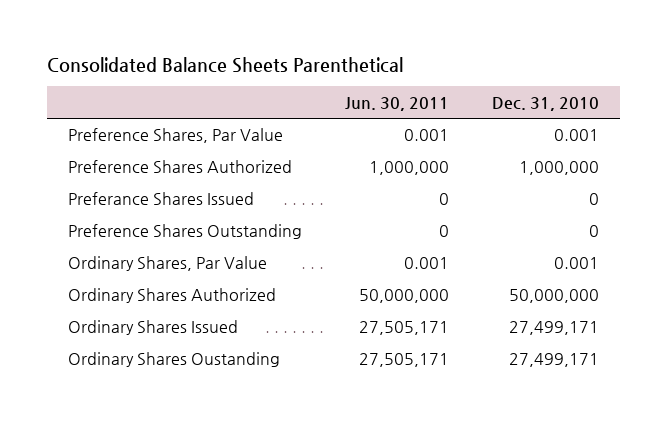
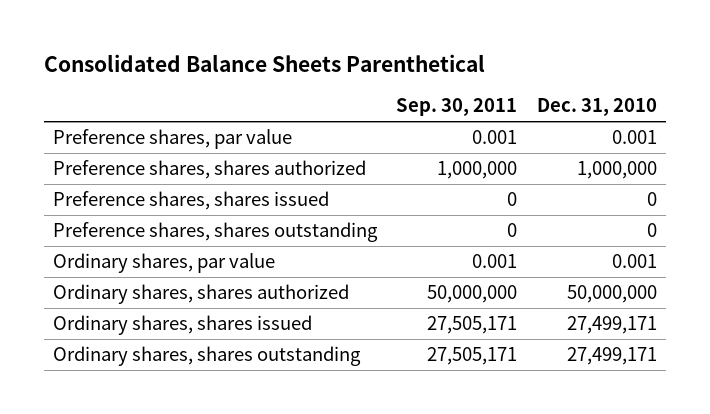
- | Jun. 30, 2011 | Dec. 31, 2010
+ | Sep. 30, 2011 | Dec. 31, 2010
- Preference Shares, Par Value | 0.001 | 0.001
- Preference Shares Authorized | 1,000,000 | 1,000,000
- Preferance Shares Issued | 0 | 0
- Preference Shares Outstanding | 0 | 0
- Ordinary Shares, Par Value | 0.001 | 0.001
- Ordinary Shares Authorized | 50,000,000 | 50,000,000
- Ordinary Shares Issued | 27,505,171 | 27,499,171
- Ordinary Shares Oustanding | 27,505,171 | 27,499,171
+ Preference shares, par value | 0.001 | 0.001
+ Preference shares, shares authorized | 1,000,000 | 1,000,000
+ Preference shares, shares issued | 0 | 0
+ Preference shares, shares outstanding | 0 | 0
+ Ordinary shares, par value | 0.001 | 0.001
+ Ordinary shares, shares authorized | 50,000,000 | 50,000,000
+ Ordinary shares, shares issued | 27,505,171 | 27,499,171
+ Ordinary shares, shares outstanding | 27,505,171 | 27,499,171

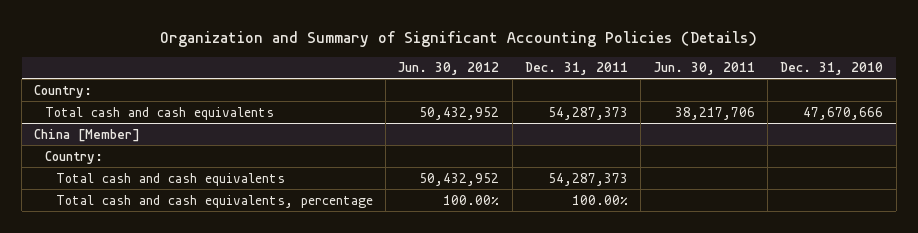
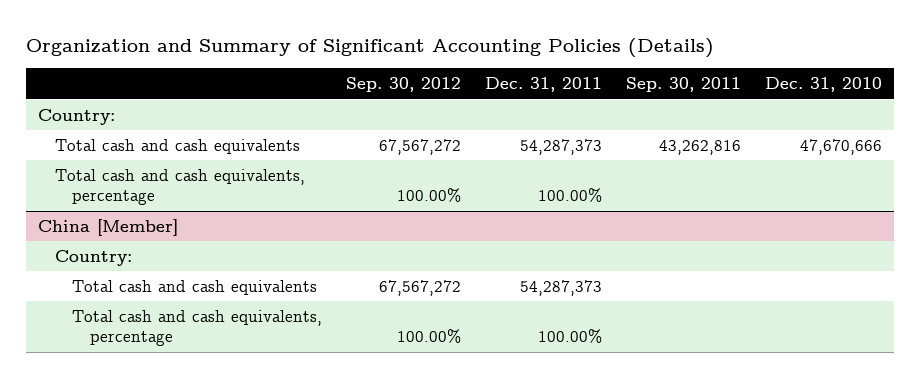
- | Jun. 30, 2012 | Dec. 31, 2011 | Jun. 30, 2011 | Dec. 31, 2010
+ | Sep. 30, 2012 | Dec. 31, 2011 | Sep. 30, 2011 | Dec. 31, 2010
+ Total cash and cash equivalents, percentage | 100.00% | 100.00% | |

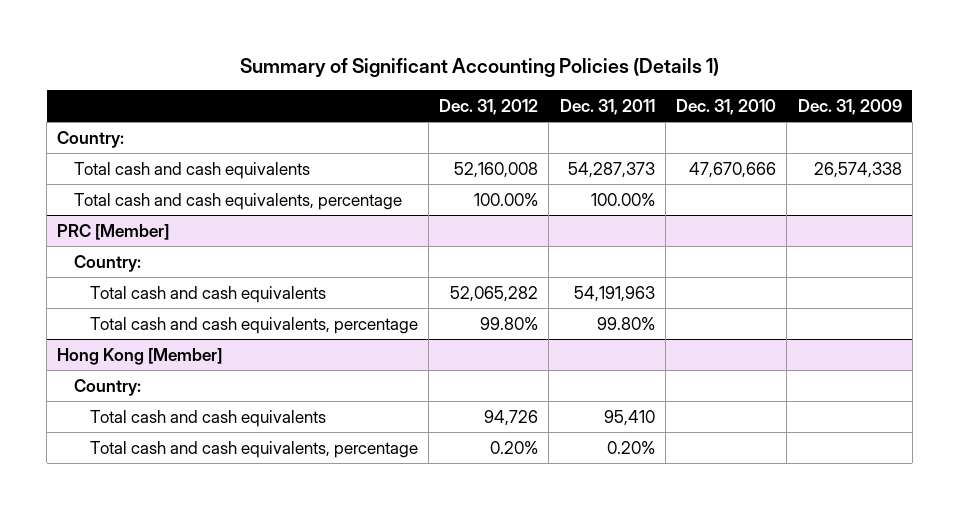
- Organization and Summary of Significant Accounting Policies (Details)
+ Summary of Significant Accounting Policies (Details 1)
- | Sep. 30, 2012 | Dec. 31, 2011 | Sep. 30, 2011 | Dec. 31, 2010
+ | Dec. 31, 2012 | Dec. 31, 2011 | Dec. 31, 2010 | Dec. 31, 2009
- China [Member]
+ PRC [Member]
- Total cash and cash equivalents | 67,567,272 | 54,287,373 | |
- Total cash and cash equivalents, percentage | 100.00% | 100.00% | |
+ Total cash and cash equivalents | 52,065,282 | 54,191,963 | |
+ Total cash and cash equivalents, percentage | 99.80% | 99.80% | |
+ Hong Kong [Member]
+ Country:
+ Total cash and cash equivalents | 94,726 | 95,410 | |
+ Total cash and cash equivalents, percentage | 0.20% | 0.20% | |

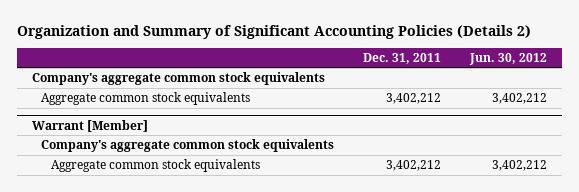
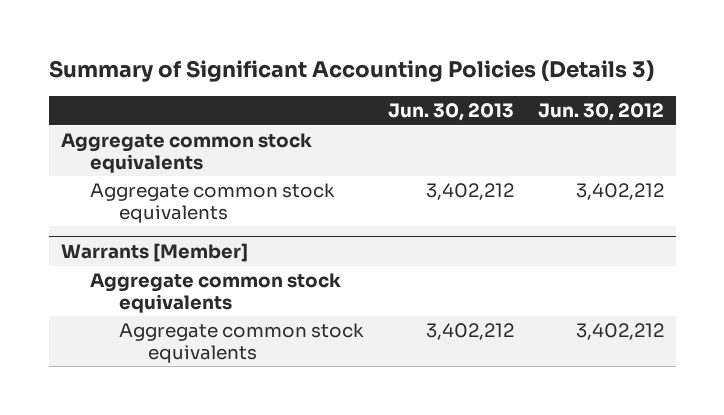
- Organization and Summary of Significant Accounting Policies (Details 2)
+ Summary of Significant Accounting Policies (Details 3)
- | Dec. 31, 2011 | Jun. 30, 2012
+ | Jun. 30, 2013 | Jun. 30, 2012
- Company's aggregate common stock equivalents
+ Aggregate common stock equivalents
- Warrant [Member]
- Company's aggregate common stock equivalents
+ Warrants [Member]
+ Aggregate common stock equivalents

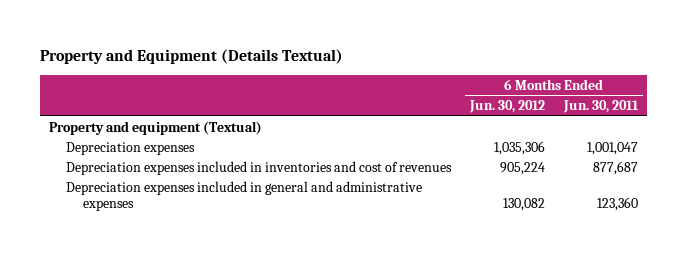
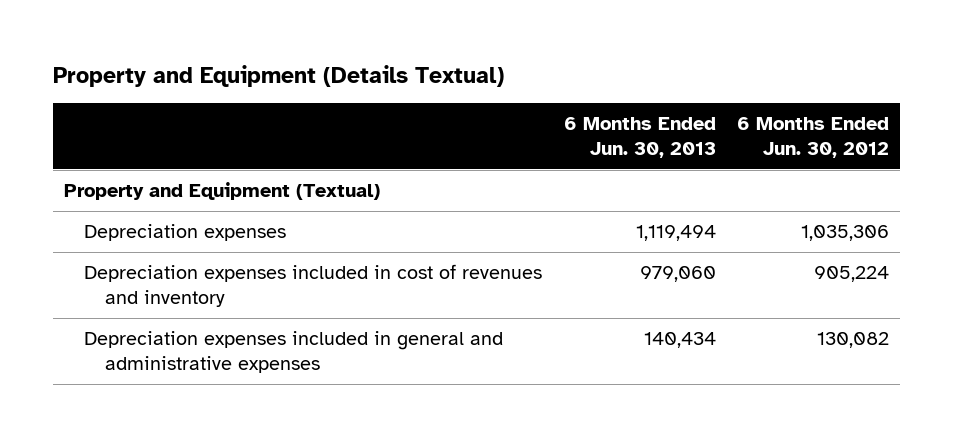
- | 6 Months Ended Jun. 30, 2012 | 6 Months Ended Jun. 30, 2011
+ | 6 Months Ended Jun. 30, 2013 | 6 Months Ended Jun. 30, 2012
- Property and equipment (Textual)
+ Property and Equipment (Textual)
- Depreciation expenses included in inventories and cost of revenues | 905,224 | 877,687
+ Depreciation expenses included in cost of revenues and inventory | 979,060 | 905,224

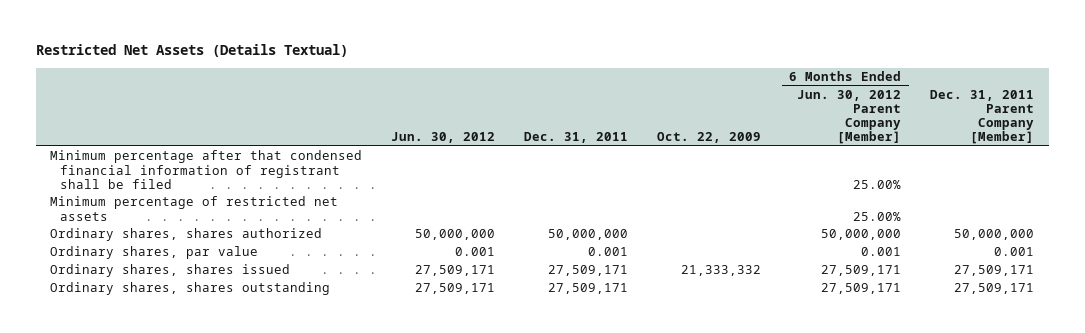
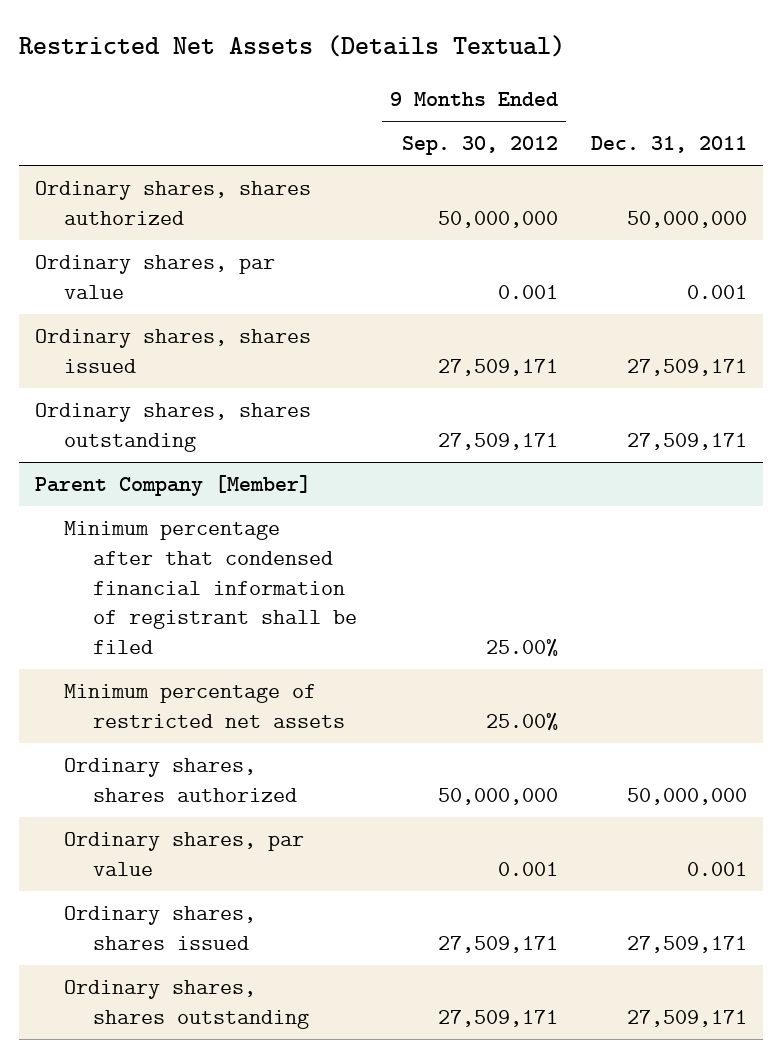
- | Jun. 30, 2012 | Dec. 31, 2011 | Oct. 22, 2009 | 6 Months Ended Jun. 30, 2012 Parent Company [Member] | Dec. 31, 2011 Parent Company [Member]
+ | 9 Months Ended Sep. 30, 2012 | Dec. 31, 2011
+ Ordinary shares, shares authorized | 50,000,000 | 50,000,000
+ Ordinary shares, par value | 0.001 | 0.001
+ Ordinary shares, shares issued | 27,509,171 | 27,509,171
+ Ordinary shares, shares outstanding | 27,509,171 | 27,509,171
+ Parent Company [Member]

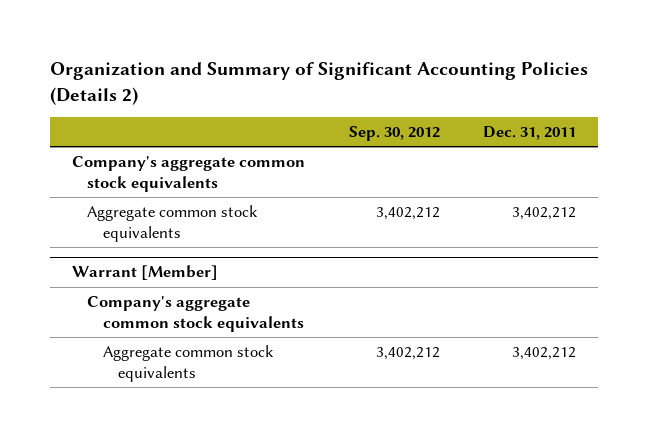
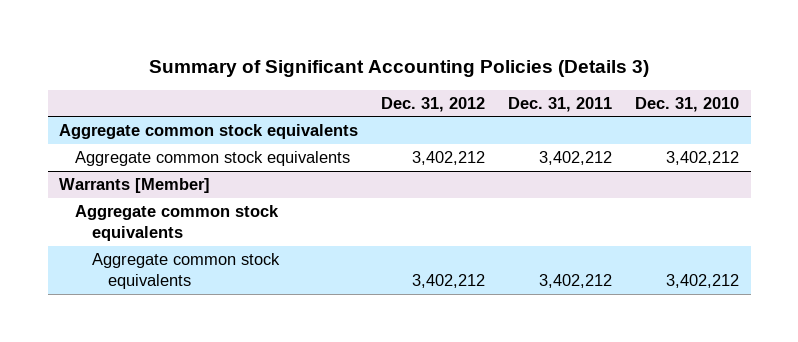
- Organization and Summary of Significant Accounting Policies (Details 2)
+ Summary of Significant Accounting Policies (Details 3)
- | Sep. 30, 2012 | Dec. 31, 2011
+ | Dec. 31, 2012 | Dec. 31, 2011 | Dec. 31, 2010
- Company's aggregate common stock equivalents
+ Aggregate common stock equivalents
- Warrant [Member]
- Company's aggregate common stock equivalents
+ Warrants [Member]
+ Aggregate common stock equivalents

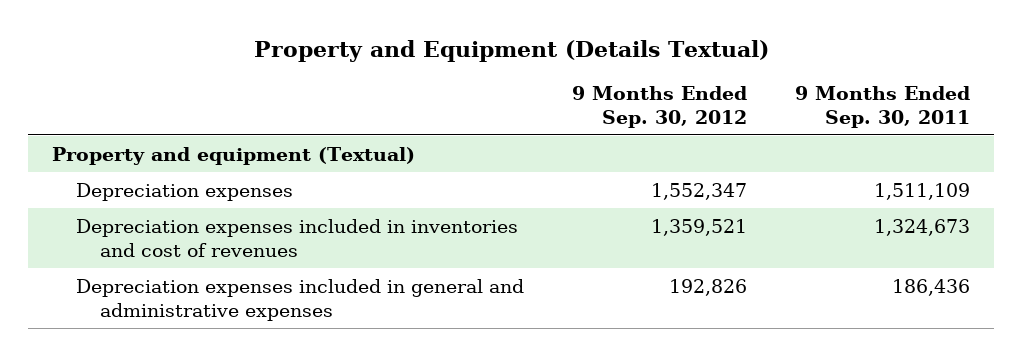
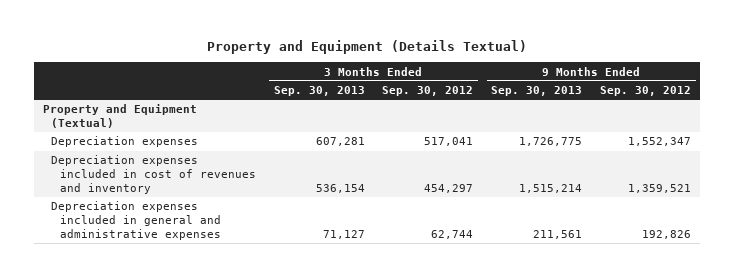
- | 9 Months Ended Sep. 30, 2012 | 9 Months Ended Sep. 30, 2011
+ | 3 Months Ended Sep. 30, 2013 | 3 Months Ended Sep. 30, 2012 | 9 Months Ended Sep. 30, 2013 | 9 Months Ended Sep. 30, 2012
- Property and equipment (Textual)
+ Property and Equipment (Textual)
- Depreciation expenses included in inventories and cost of revenues | 1,359,521 | 1,324,673
+ Depreciation expenses included in cost of revenues and inventory | 536,154 | 454,297 | 1,515,214 | 1,359,521

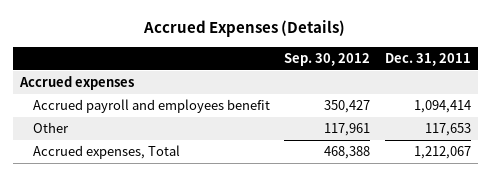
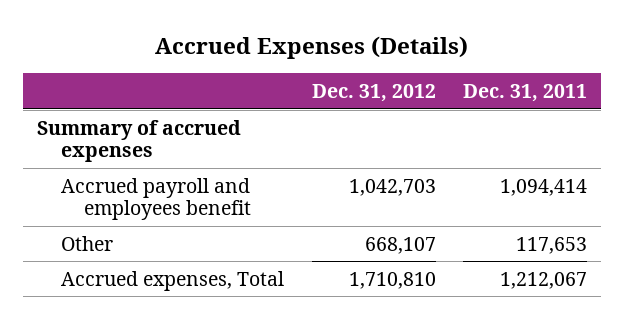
- | Sep. 30, 2012 | Dec. 31, 2011
+ | Dec. 31, 2012 | Dec. 31, 2011
- Accrued expenses
+ Summary of accrued expenses

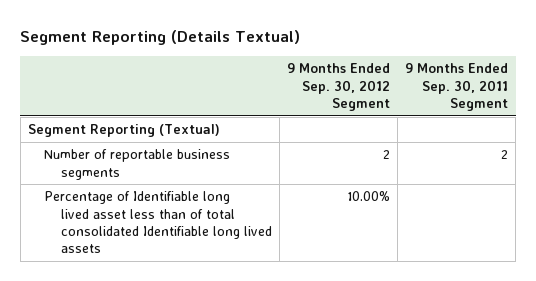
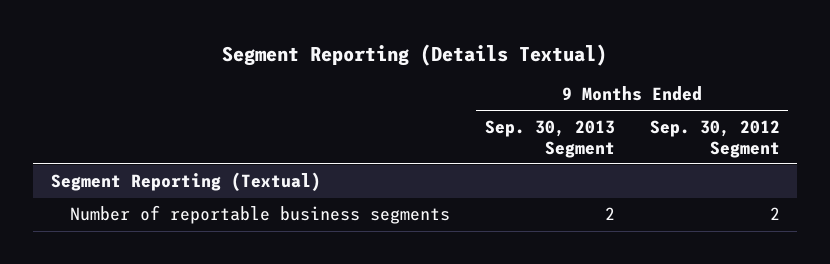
- | 9 Months Ended Sep. 30, 2012 Segment | 9 Months Ended Sep. 30, 2011 Segment
+ | 9 Months Ended Sep. 30, 2013 Segment | 9 Months Ended Sep. 30, 2012 Segment
- Percentage of Identifiable long lived asset less than of total consolidated Identifiable long lived assets | 10.00% |

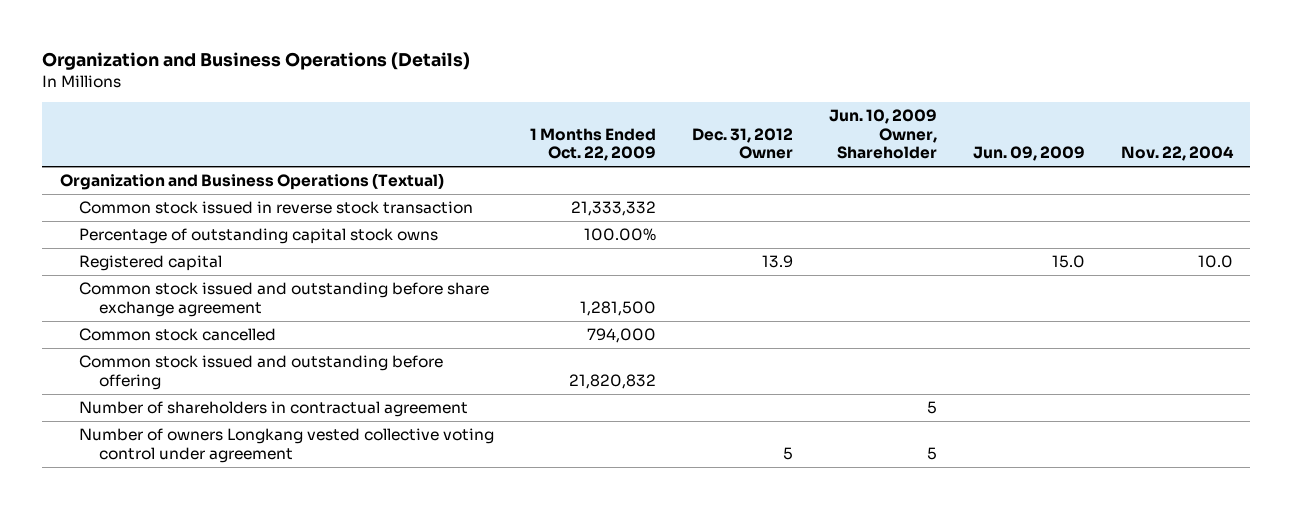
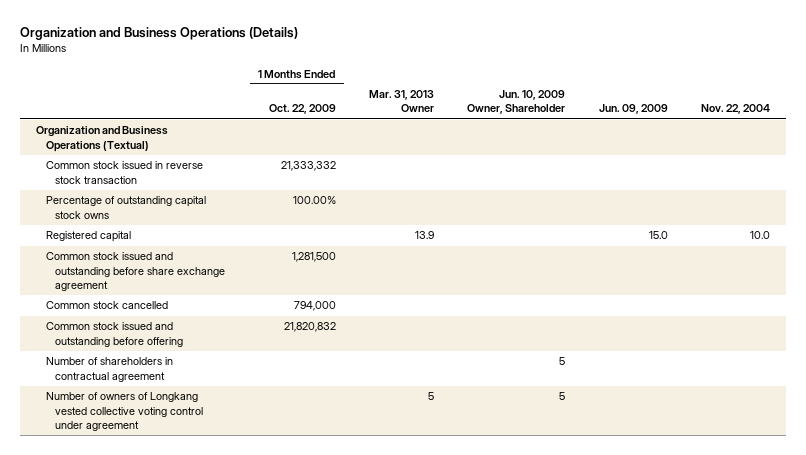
- | 1 Months Ended Oct. 22, 2009 | Dec. 31, 2012 Owner | Jun. 10, 2009 Owner, Shareholder | Jun. 09, 2009 | Nov. 22, 2004
+ | 1 Months Ended Oct. 22, 2009 | Mar. 31, 2013 Owner | Jun. 10, 2009 Owner, Shareholder | Jun. 09, 2009 | Nov. 22, 2004
- Number of owners Longkang vested collective voting control under agreement | | 5 | 5 | |
+ Number of owners of Longkang vested collective voting control under agreement | | 5 | 5 | |

